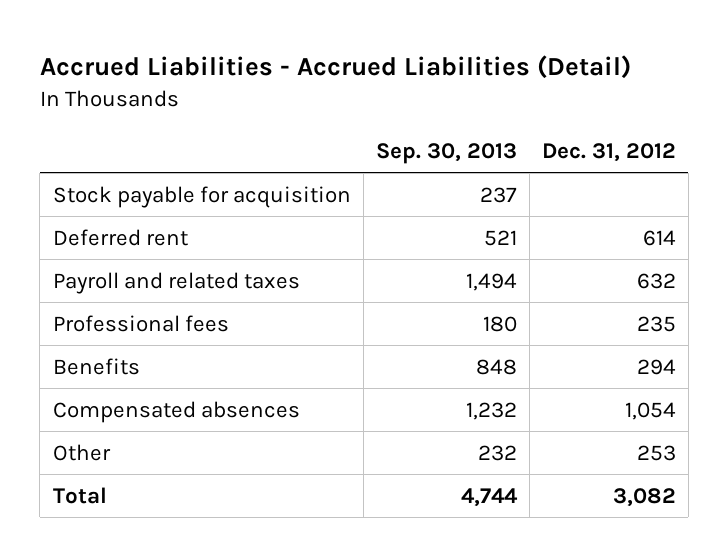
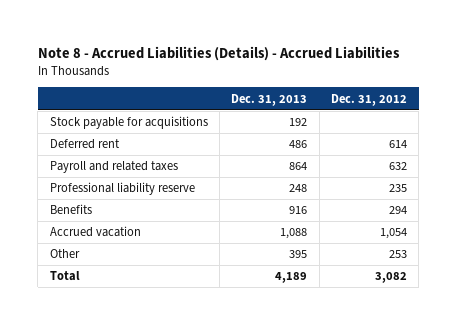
- Accrued Liabilities - Accrued Liabilities (Detail)
+ Note 8 - Accrued Liabilities (Details) - Accrued Liabilities
- | Sep. 30, 2013 | Dec. 31, 2012
+ | Dec. 31, 2013 | Dec. 31, 2012
- Stock payable for acquisition | 237 |
+ Stock payable for acquisitions | 192 |
- Professional fees | 180 | 235
+ Professional liability reserve | 248 | 235
- Compensated absences | 1,232 | 1,054
+ Accrued vacation | 1,088 | 1,054

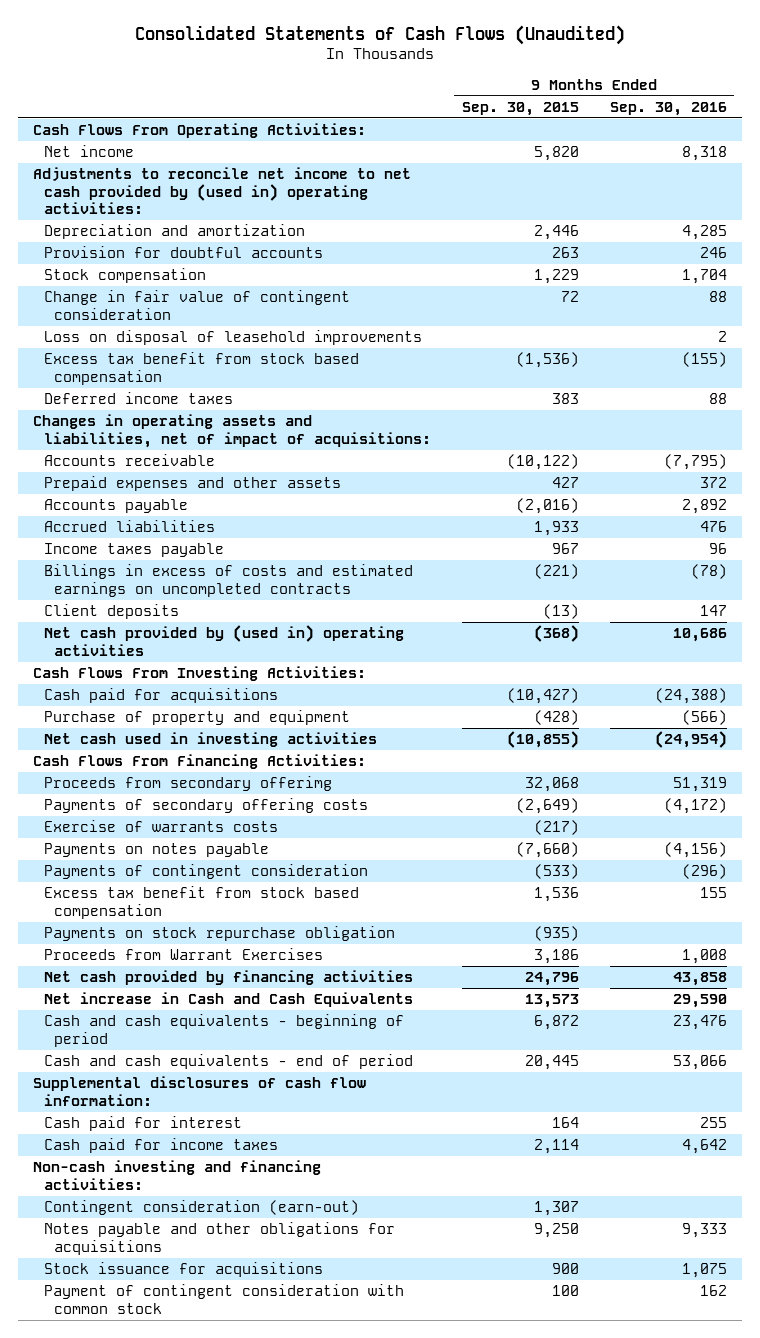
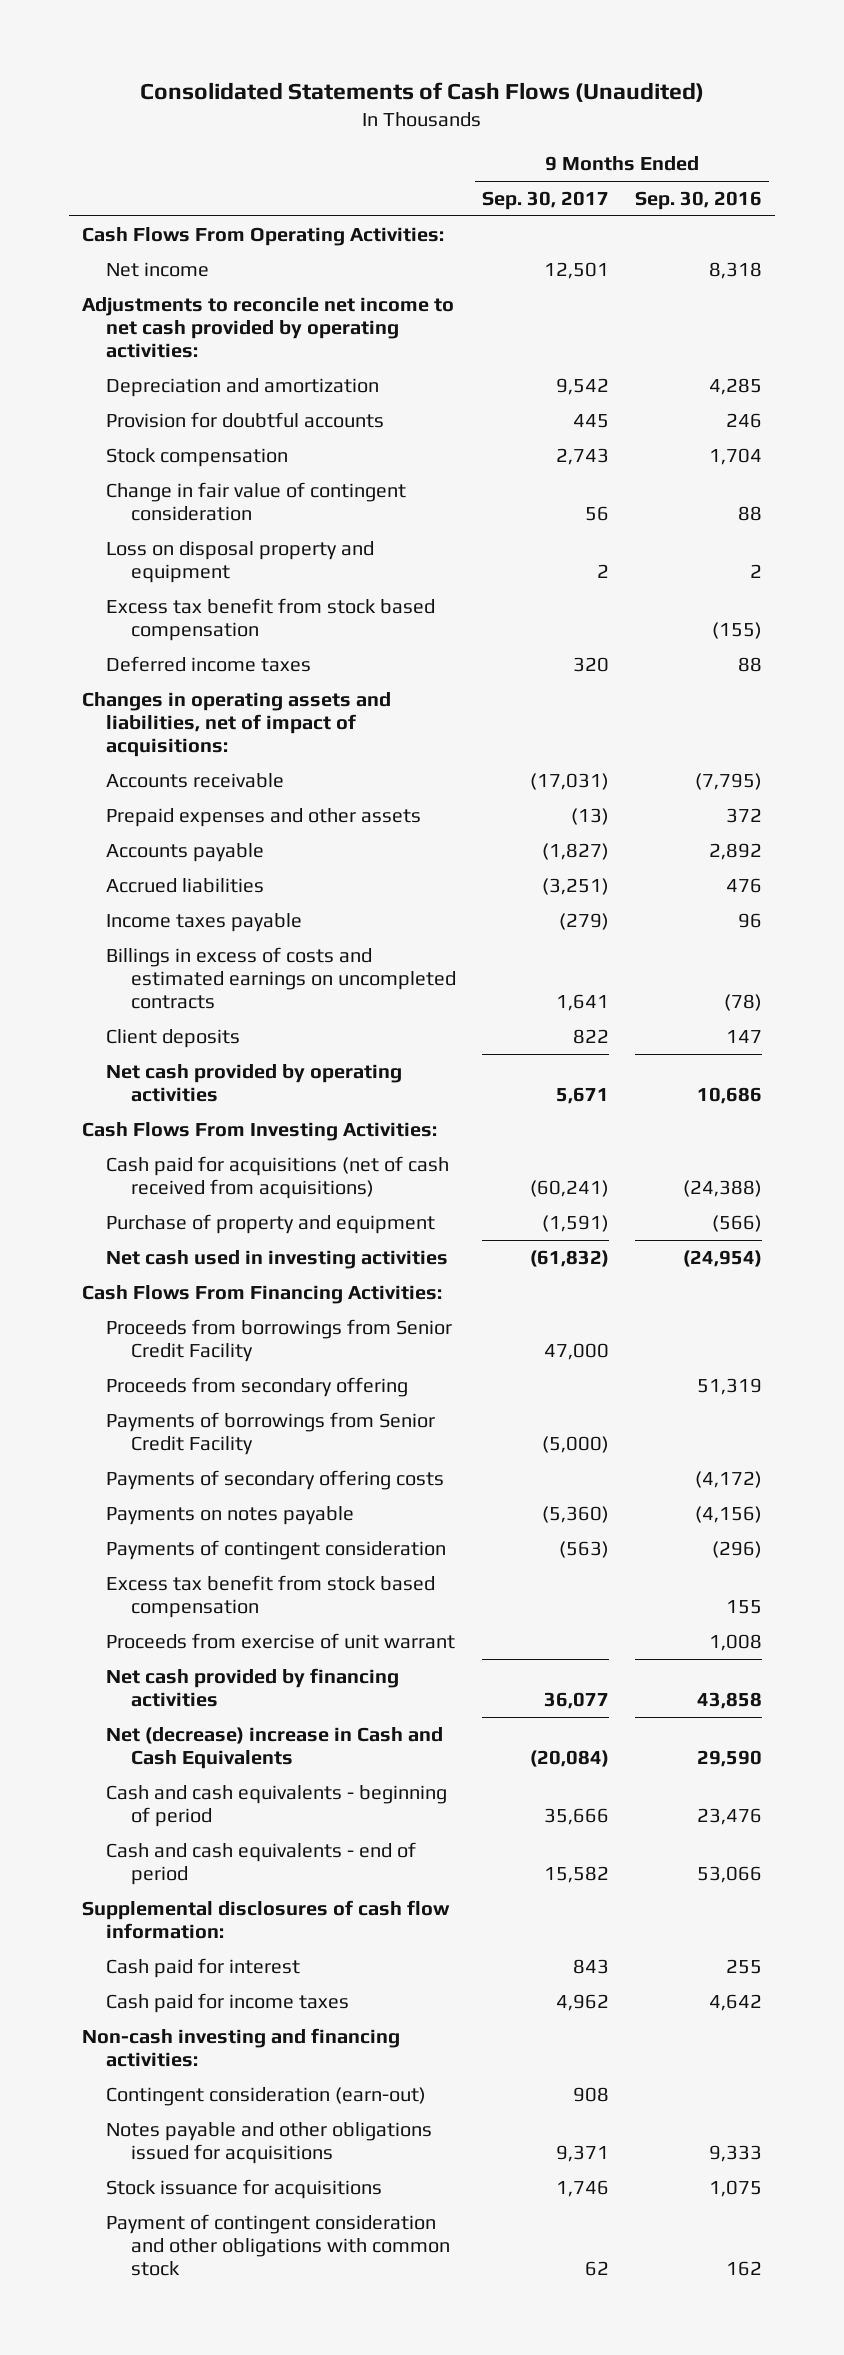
- | 9 Months Ended Sep. 30, 2015 | 9 Months Ended Sep. 30, 2016
+ | 9 Months Ended Sep. 30, 2017 | 9 Months Ended Sep. 30, 2016
- Adjustments to reconcile net income to net cash provided by (used in) operating activities:
+ Adjustments to reconcile net income to net cash provided by operating activities:
- Loss on disposal of leasehold improvements | | 2
+ Loss on disposal property and equipment | 2 | 2
- Net cash provided by (used in) operating activities | (368) | 10,686
+ Net cash provided by operating activities | 5,671 | 10,686
- Cash paid for acquisitions | (10,427) | (24,388)
+ Cash paid for acquisitions (net of cash received from acquisitions) | (60,241) | (24,388)
- Proceeds from secondary offerimg | 32,068 | 51,319
+ Proceeds from borrowings from Senior Credit Facility | 47,000 |
+ Proceeds from secondary offering | | 51,319
+ Payments of borrowings from Senior Credit Facility | (5,000) |
- Exercise of warrants costs | (217) |
- Payments on stock repurchase obligation | (935) |
- Proceeds from Warrant Exercises | 3,186 | 1,008
+ Proceeds from exercise of unit warrant | | 1,008
- Net increase in Cash and Cash Equivalents | 13,573 | 29,590
+ Net (decrease) increase in Cash and Cash Equivalents | (20,084) | 29,590
- Notes payable and other obligations for acquisitions | 9,250 | 9,333
+ Notes payable and other obligations issued for acquisitions | 9,371 | 9,333
- Payment of contingent consideration with common stock | 100 | 162
+ Payment of contingent consideration and other obligations with common stock | 62 | 162

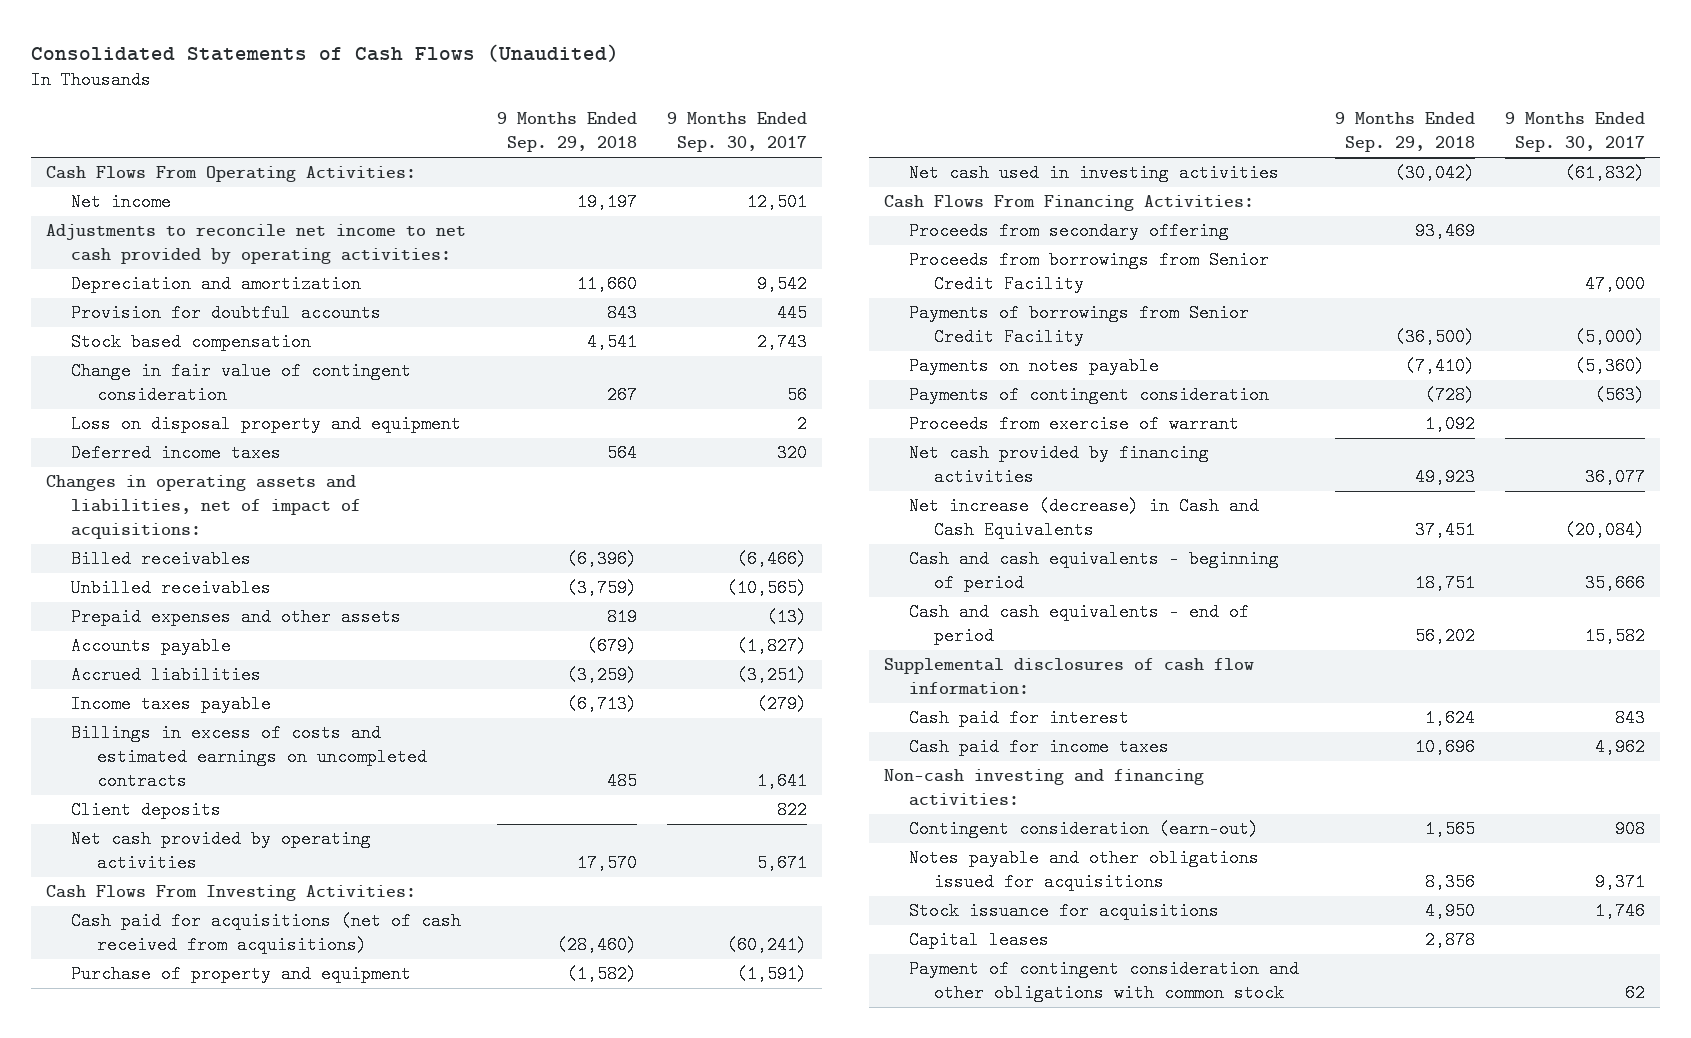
- | 9 Months Ended Sep. 30, 2017 | 9 Months Ended Sep. 30, 2016
+ | 9 Months Ended Sep. 29, 2018 | 9 Months Ended Sep. 30, 2017
- Stock compensation | 2,743 | 1,704
+ Stock based compensation | 4,541 | 2,743
- Excess tax benefit from stock based compensation | | (155)
- Accounts receivable | (17,031) | (7,795)
+ Billed receivables | (6,396) | (6,466)
+ Unbilled receivables | (3,759) | (10,565)
moved down: Proceeds from borrowings from Senior Credit Facility | | 47,000
- Payments of secondary offering costs | | (4,172)
- Excess tax benefit from stock based compensation | | 155
- Proceeds from exercise of unit warrant | | 1,008
+ Proceeds from exercise of warrant | 1,092 |
- Net (decrease) increase in Cash and Cash Equivalents | (20,084) | 29,590
+ Net increase (decrease) in Cash and Cash Equivalents | 37,451 | (20,084)
+ Capital leases | 2,878 |

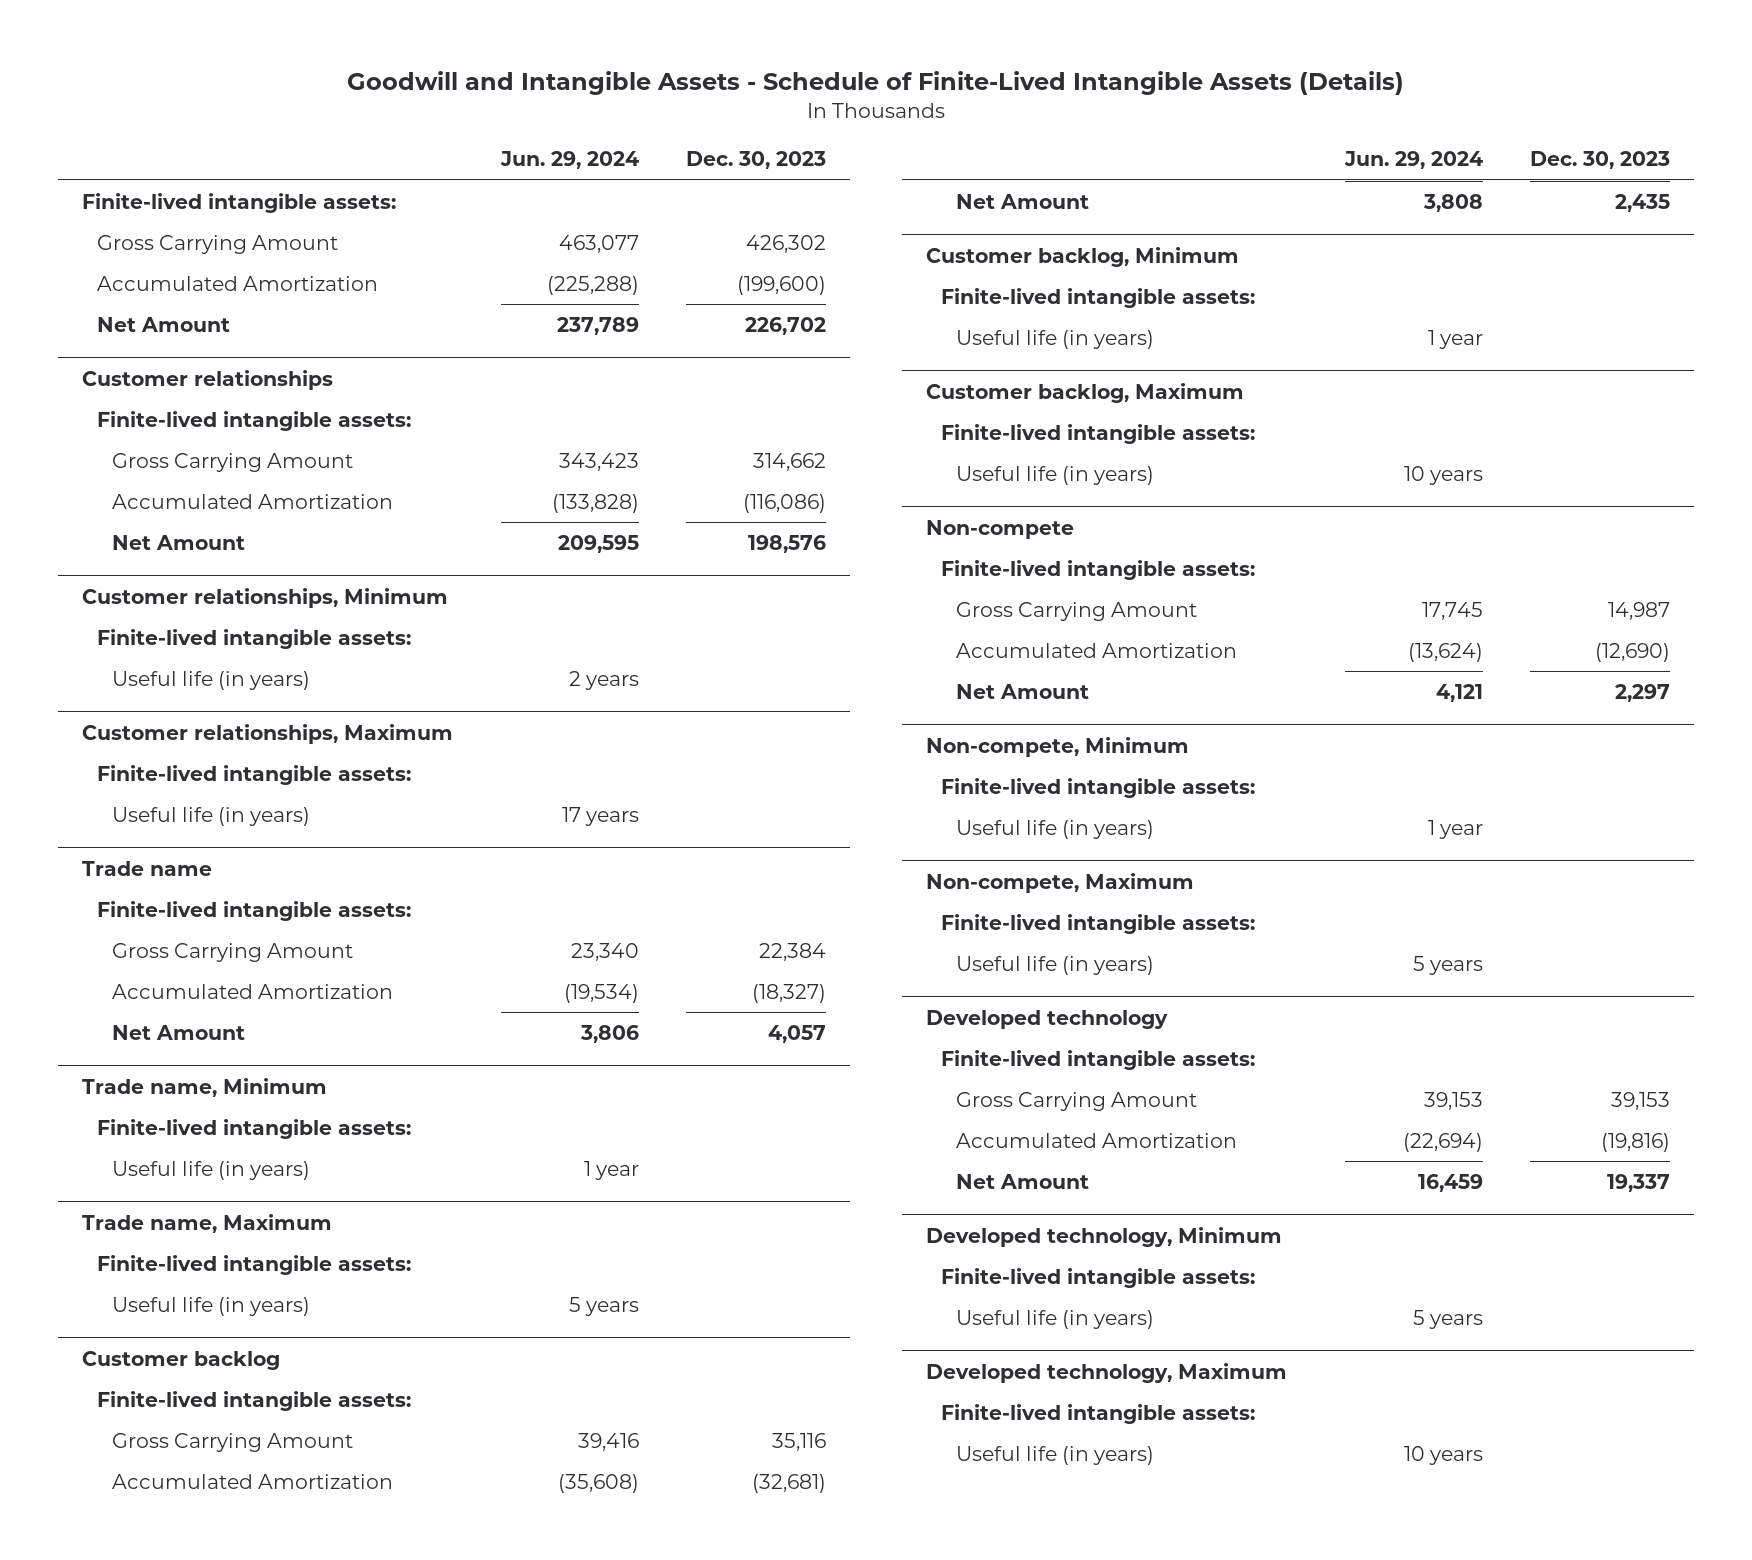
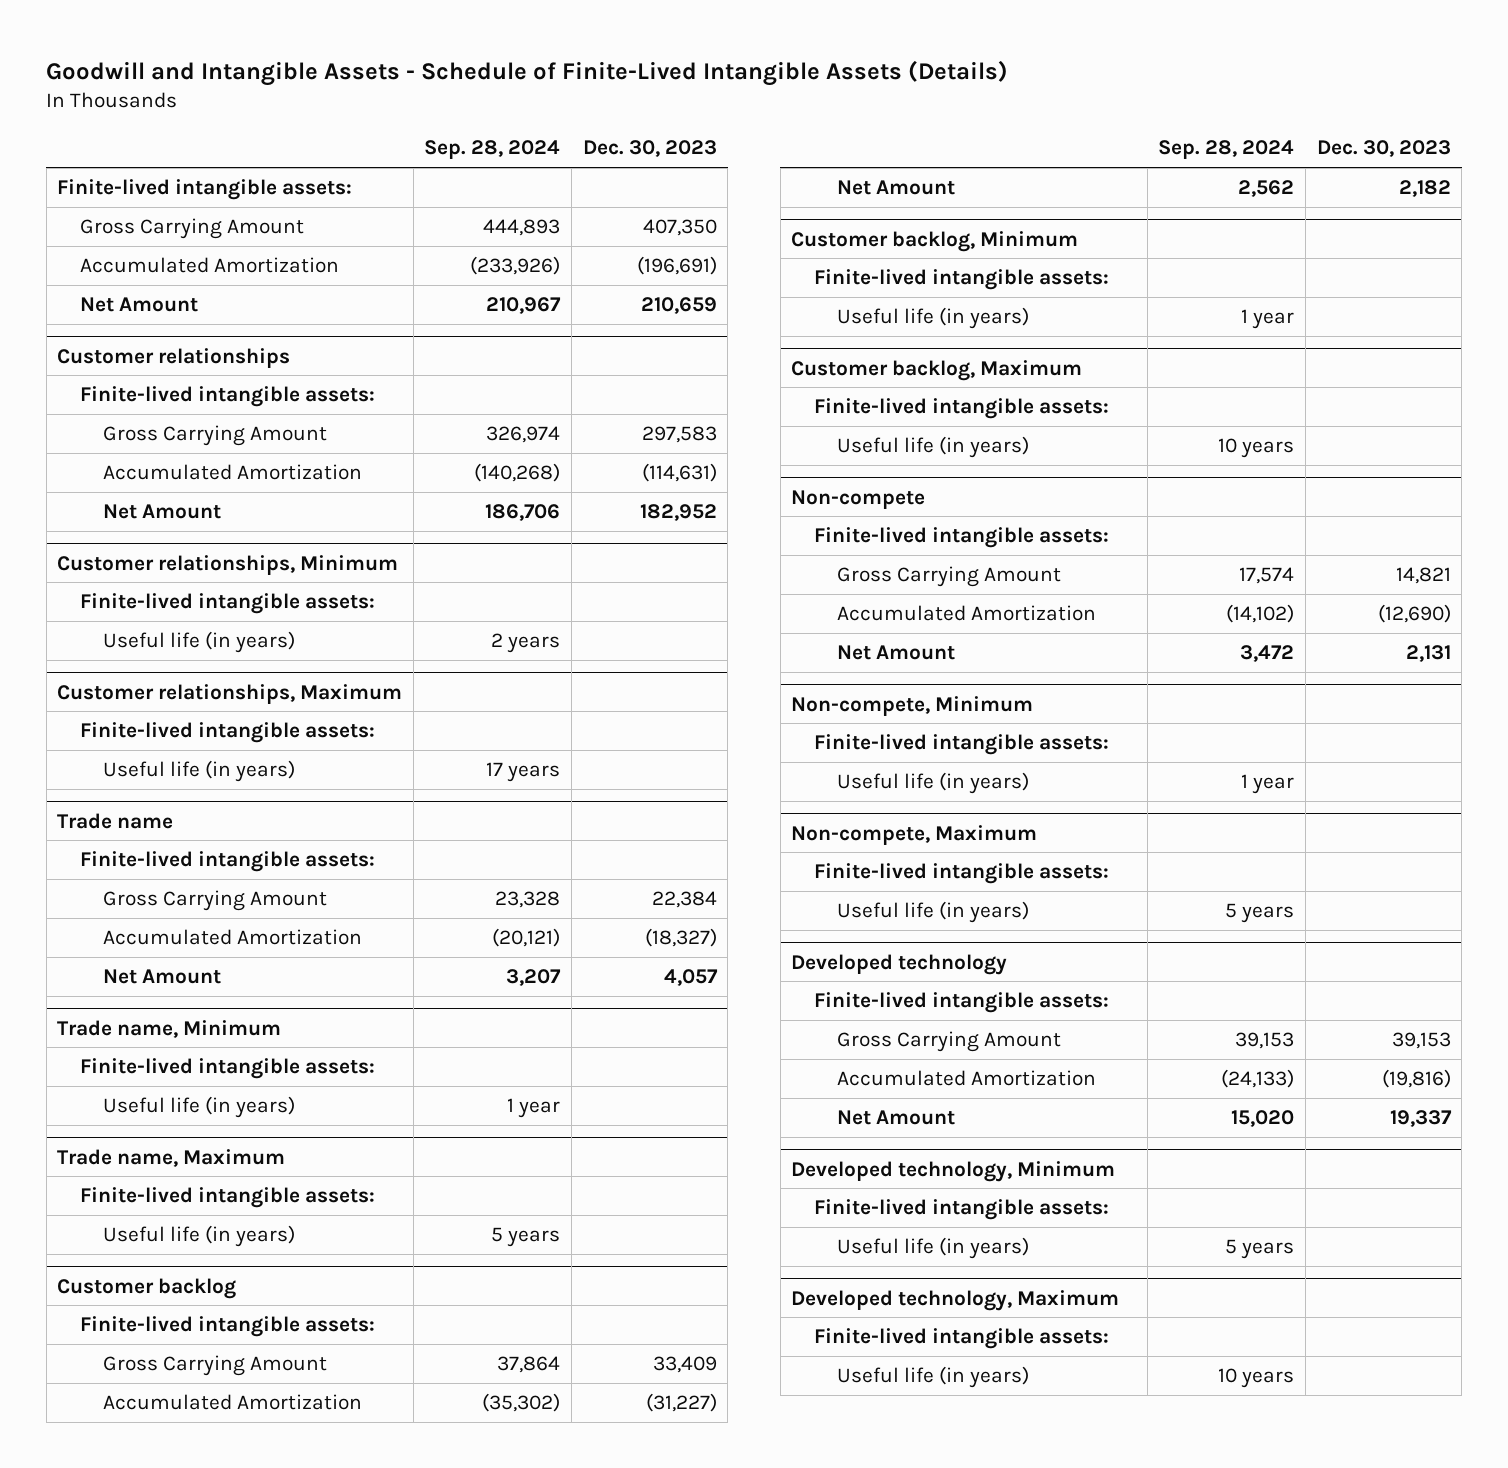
- | Jun. 29, 2024 | Dec. 30, 2023
+ | Sep. 28, 2024 | Dec. 30, 2023
- Gross Carrying Amount | 463,077 | 426,302
- Accumulated Amortization | (225,288) | (199,600)
- Net Amount | 237,789 | 226,702
+ Gross Carrying Amount | 444,893 | 407,350
+ Accumulated Amortization | (233,926) | (196,691)
+ Net Amount | 210,967 | 210,659
@ Customer relationships
- Gross Carrying Amount | 343,423 | 314,662
- Accumulated Amortization | (133,828) | (116,086)
- Net Amount | 209,595 | 198,576
+ Gross Carrying Amount | 326,974 | 297,583
+ Accumulated Amortization | (140,268) | (114,631)
+ Net Amount | 186,706 | 182,952
@ Customer backlog
- Gross Carrying Amount | 39,416 | 35,116
- Accumulated Amortization | (35,608) | (32,681)
- Net Amount | 3,808 | 2,435
+ Gross Carrying Amount | 37,864 | 33,409
+ Accumulated Amortization | (35,302) | (31,227)
+ Net Amount | 2,562 | 2,182
@ Non-compete
- Gross Carrying Amount | 17,745 | 14,987
+ Gross Carrying Amount | 17,574 | 14,821
- Net Amount | 4,121 | 2,297
+ Net Amount | 3,472 | 2,131

